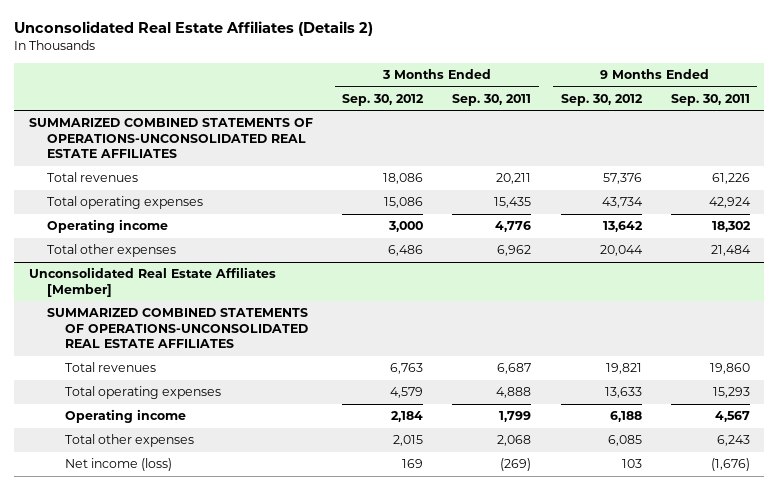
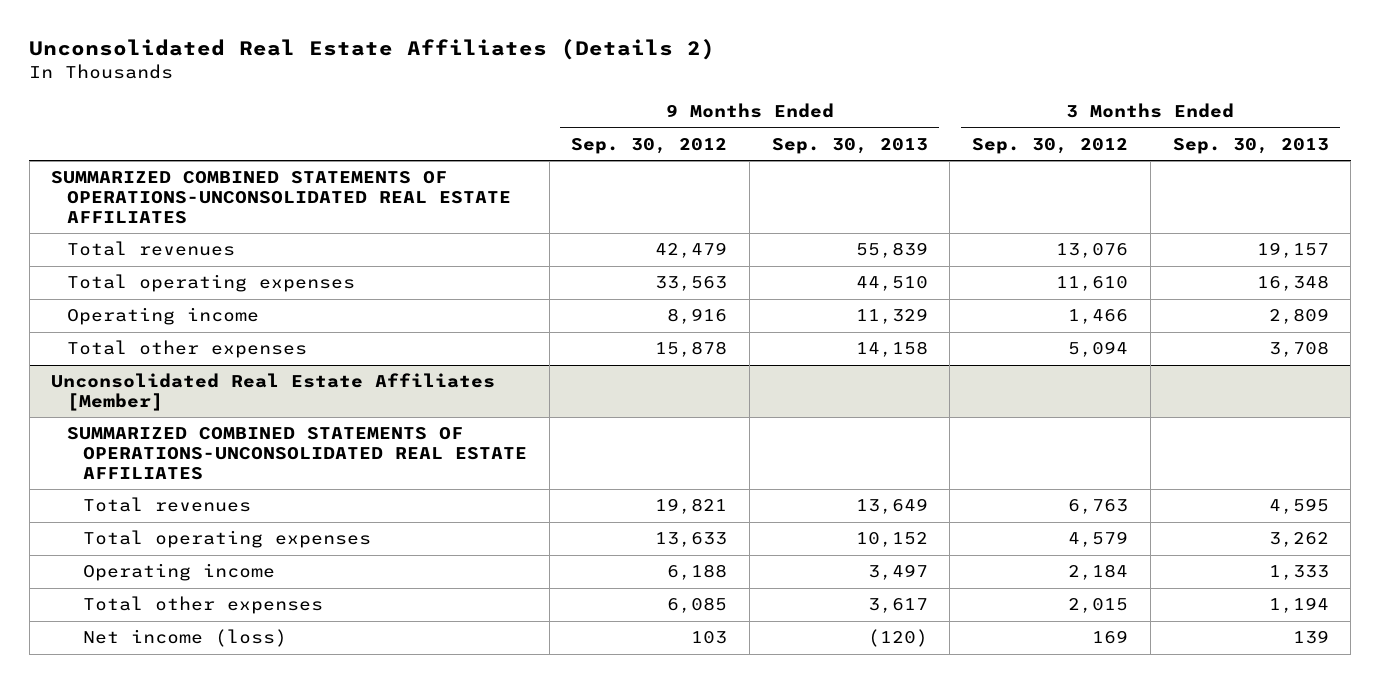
- | 3 Months Ended Sep. 30, 2012 | 3 Months Ended Sep. 30, 2011 | 9 Months Ended Sep. 30, 2012 | 9 Months Ended Sep. 30, 2011
+ | 9 Months Ended Sep. 30, 2012 | 9 Months Ended Sep. 30, 2013 | 3 Months Ended Sep. 30, 2012 | 3 Months Ended Sep. 30, 2013
- Total revenues | 18,086 | 20,211 | 57,376 | 61,226
- Total operating expenses | 15,086 | 15,435 | 43,734 | 42,924
- Operating income | 3,000 | 4,776 | 13,642 | 18,302
- Total other expenses | 6,486 | 6,962 | 20,044 | 21,484
+ Total revenues | 42,479 | 55,839 | 13,076 | 19,157
+ Total operating expenses | 33,563 | 44,510 | 11,610 | 16,348
+ Operating income | 8,916 | 11,329 | 1,466 | 2,809
+ Total other expenses | 15,878 | 14,158 | 5,094 | 3,708

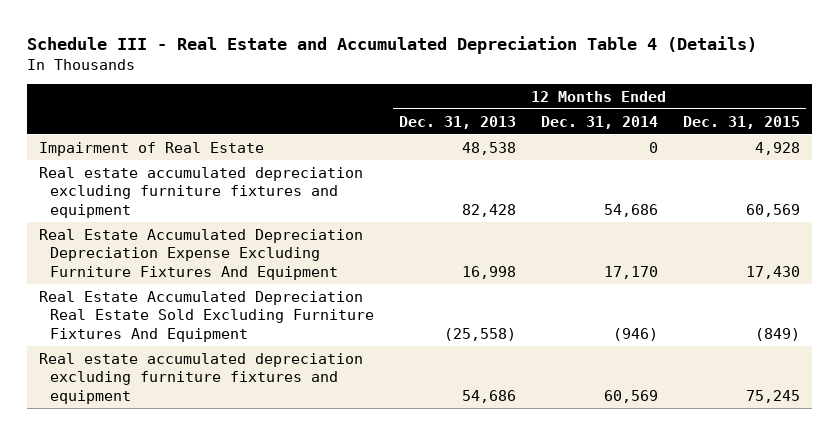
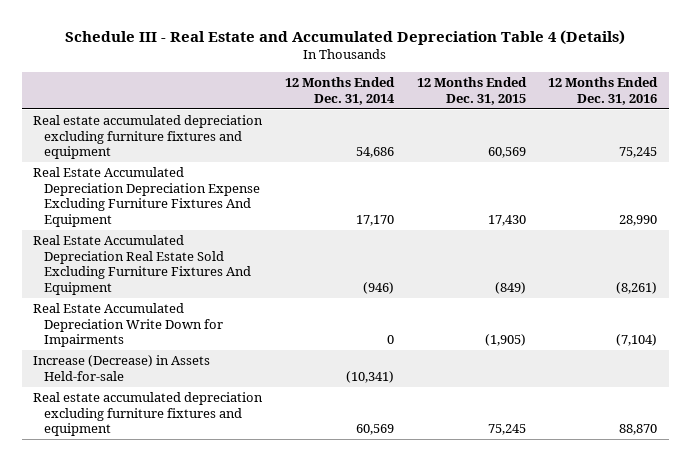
- | 12 Months Ended Dec. 31, 2013 | 12 Months Ended Dec. 31, 2014 | 12 Months Ended Dec. 31, 2015
+ | 12 Months Ended Dec. 31, 2014 | 12 Months Ended Dec. 31, 2015 | 12 Months Ended Dec. 31, 2016
- Impairment of Real Estate | 48,538 | 0 | 4,928
+ Real Estate Accumulated Depreciation Write Down for Impairments | 0 | (1,905) | (7,104)
+ Increase (Decrease) in Assets Held-for-sale | (10,341) | |

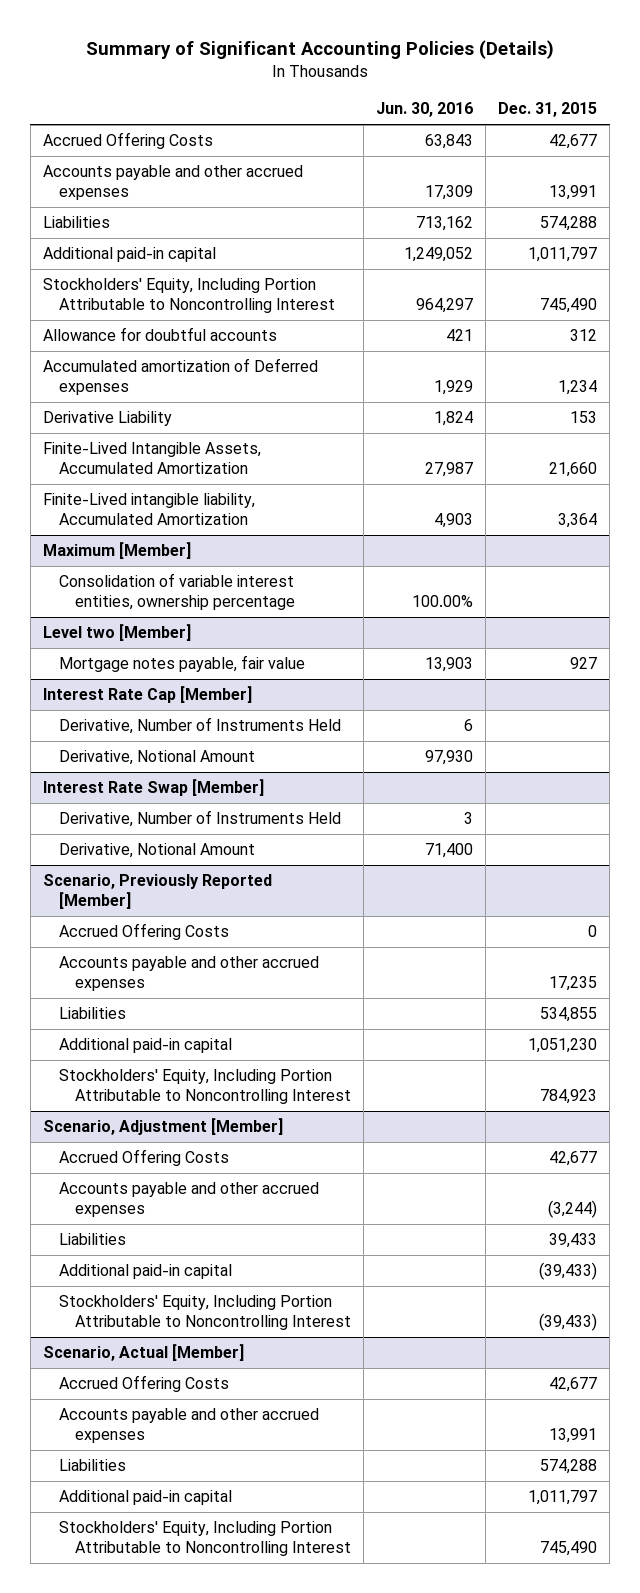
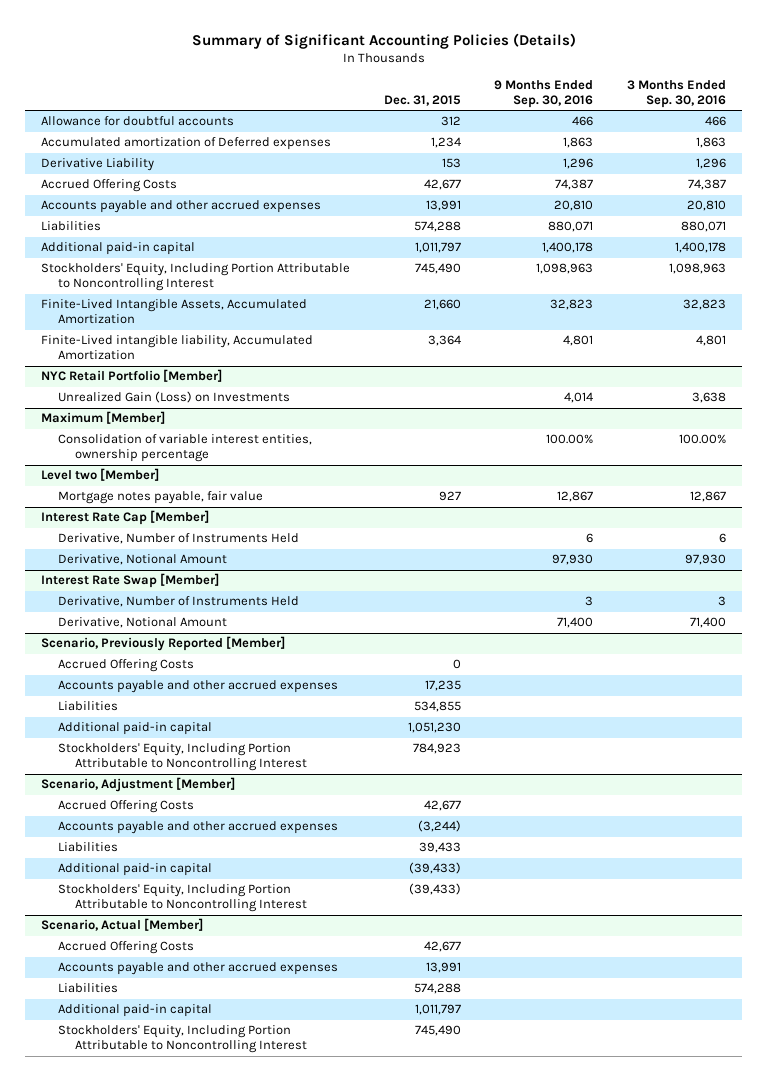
- | Jun. 30, 2016 | Dec. 31, 2015
+ | Dec. 31, 2015 | 9 Months Ended Sep. 30, 2016 | 3 Months Ended Sep. 30, 2016
moved up: Allowance for doubtful accounts | 312 | 466 | 466
moved up: Accumulated amortization of Deferred expenses | 1,234 | 1,863 | 1,863
moved up: Derivative Liability | 153 | 1,296 | 1,296
+ NYC Retail Portfolio [Member]
+ Unrealized Gain (Loss) on Investments | | 4,014 | 3,638

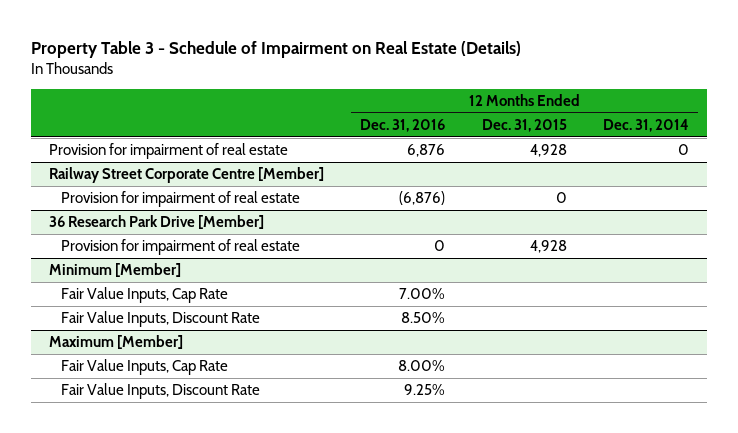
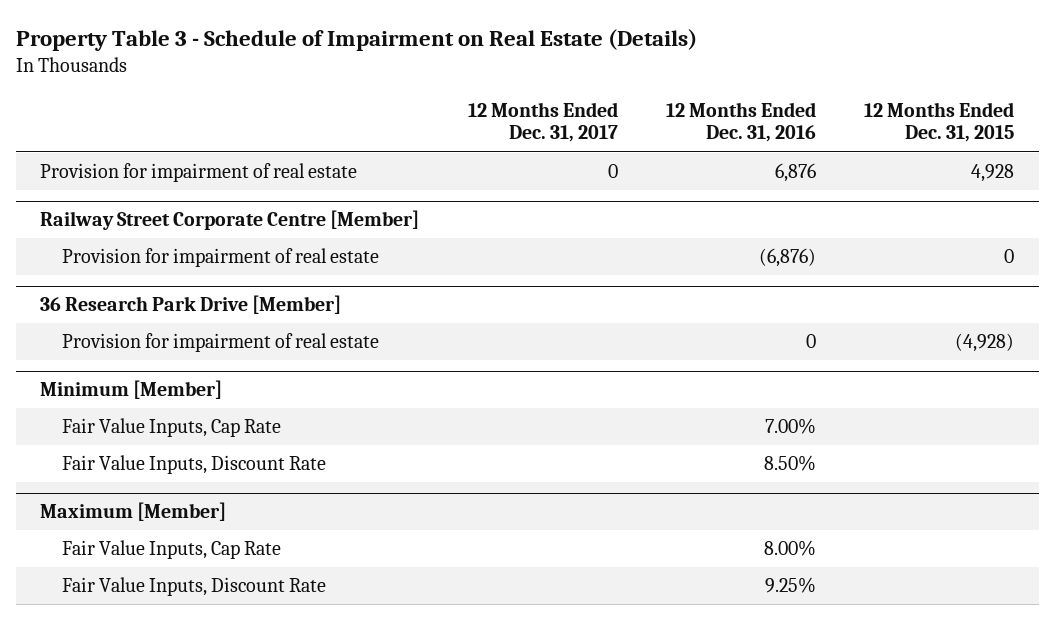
- | 12 Months Ended Dec. 31, 2016 | 12 Months Ended Dec. 31, 2015 | 12 Months Ended Dec. 31, 2014
+ | 12 Months Ended Dec. 31, 2017 | 12 Months Ended Dec. 31, 2016 | 12 Months Ended Dec. 31, 2015
@ 36 Research Park Drive [Member]
- Provision for impairment of real estate | 0 | 4,928 |
+ Provision for impairment of real estate | | 0 | (4,928)

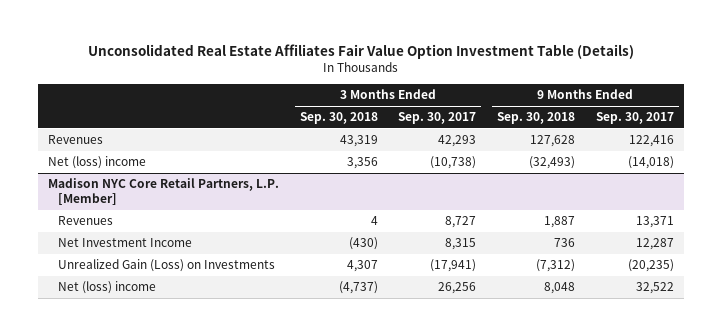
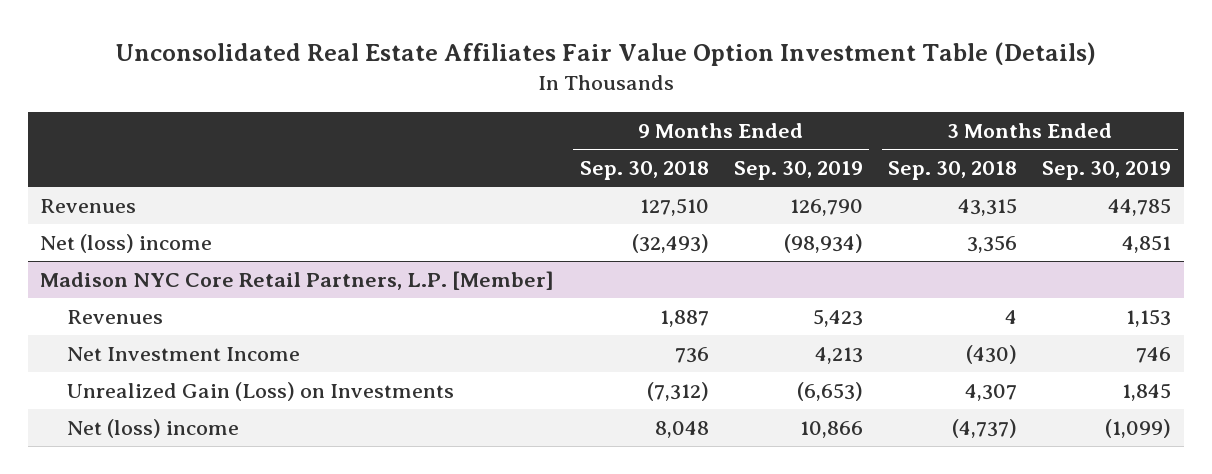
- | 3 Months Ended Sep. 30, 2018 | 3 Months Ended Sep. 30, 2017 | 9 Months Ended Sep. 30, 2018 | 9 Months Ended Sep. 30, 2017
+ | 9 Months Ended Sep. 30, 2018 | 9 Months Ended Sep. 30, 2019 | 3 Months Ended Sep. 30, 2018 | 3 Months Ended Sep. 30, 2019
- Revenues | 43,319 | 42,293 | 127,628 | 122,416
+ Revenues | 127,510 | 126,790 | 43,315 | 44,785

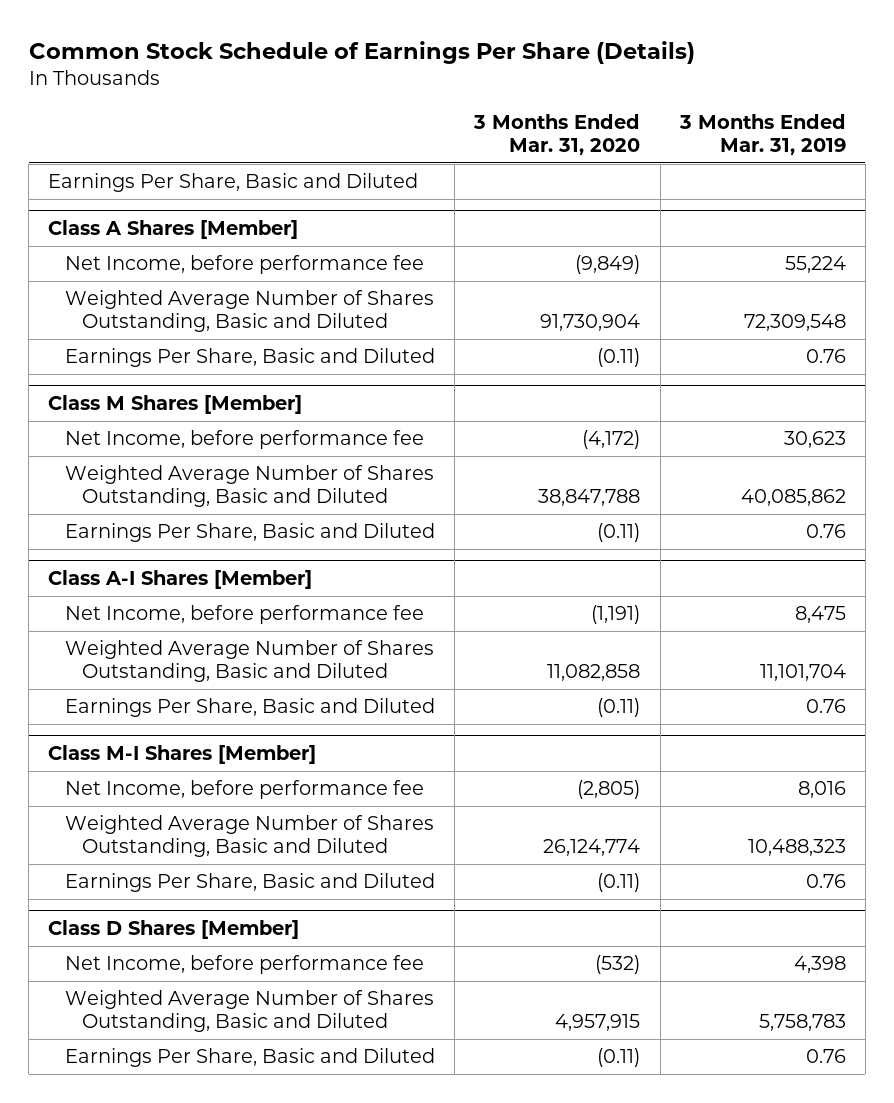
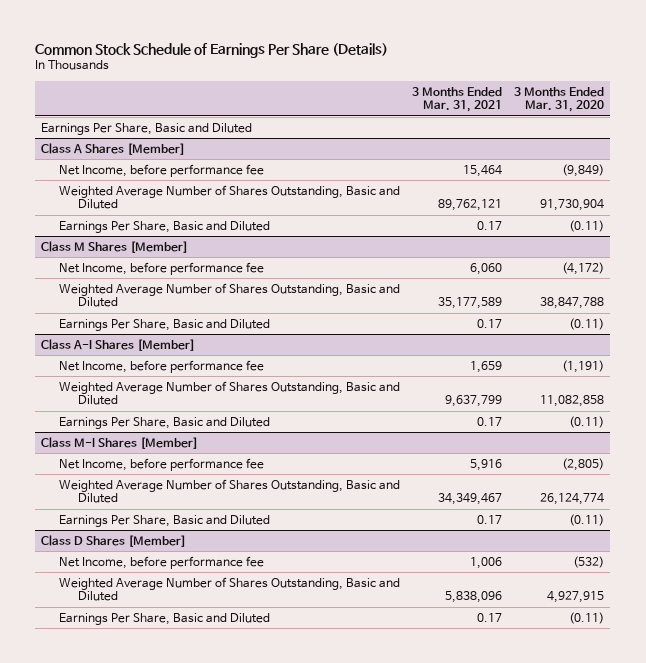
- | 3 Months Ended Mar. 31, 2020 | 3 Months Ended Mar. 31, 2019
+ | 3 Months Ended Mar. 31, 2021 | 3 Months Ended Mar. 31, 2020
@ Class D Shares [Member]
- Weighted Average Number of Shares Outstanding, Basic and Diluted | 4,957,915 | 5,758,783
+ Weighted Average Number of Shares Outstanding, Basic and Diluted | 5,838,096 | 4,927,915

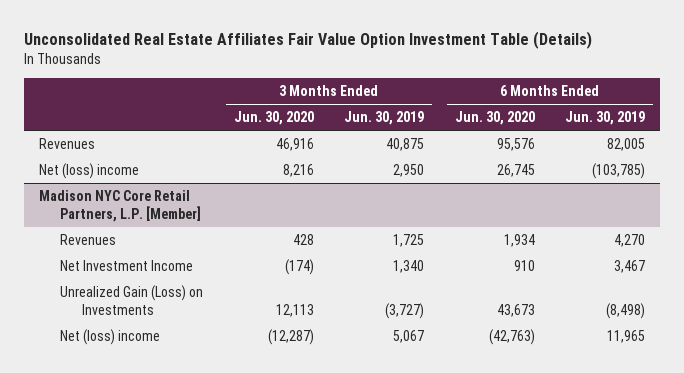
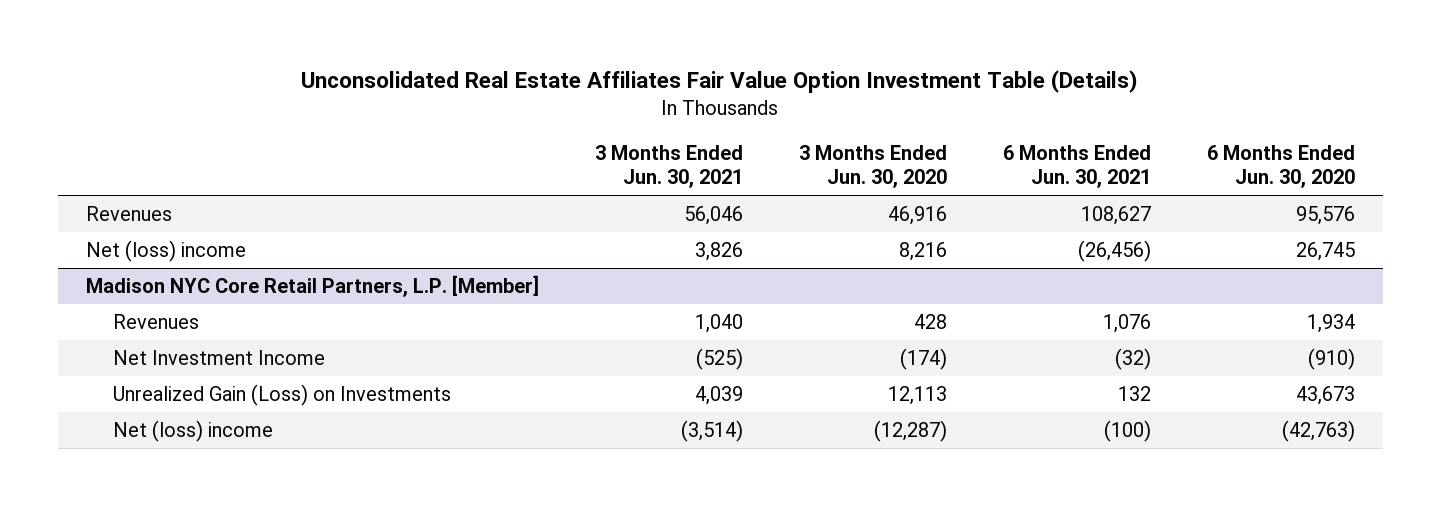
- | 3 Months Ended Jun. 30, 2020 | 3 Months Ended Jun. 30, 2019 | 6 Months Ended Jun. 30, 2020 | 6 Months Ended Jun. 30, 2019
+ | 3 Months Ended Jun. 30, 2021 | 3 Months Ended Jun. 30, 2020 | 6 Months Ended Jun. 30, 2021 | 6 Months Ended Jun. 30, 2020
@ Madison NYC Core Retail Partners, L.P. [Member]
- Net Investment Income | (174) | 1,340 | 910 | 3,467
+ Net Investment Income | (525) | (174) | (32) | (910)

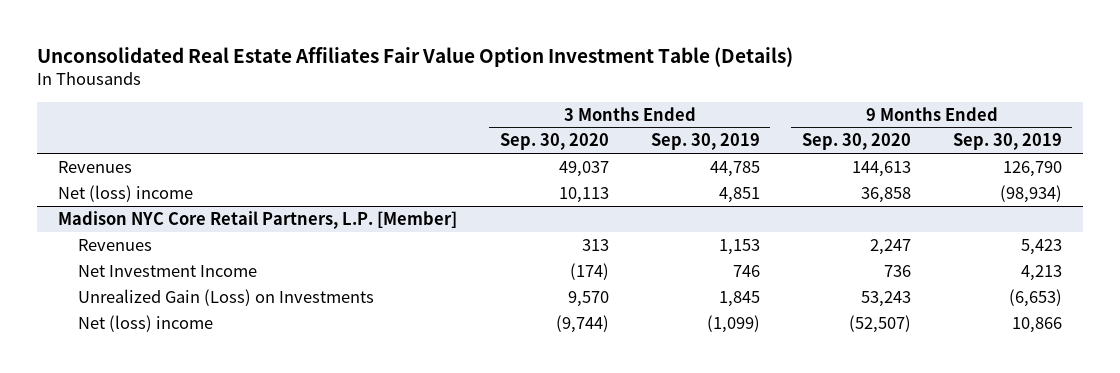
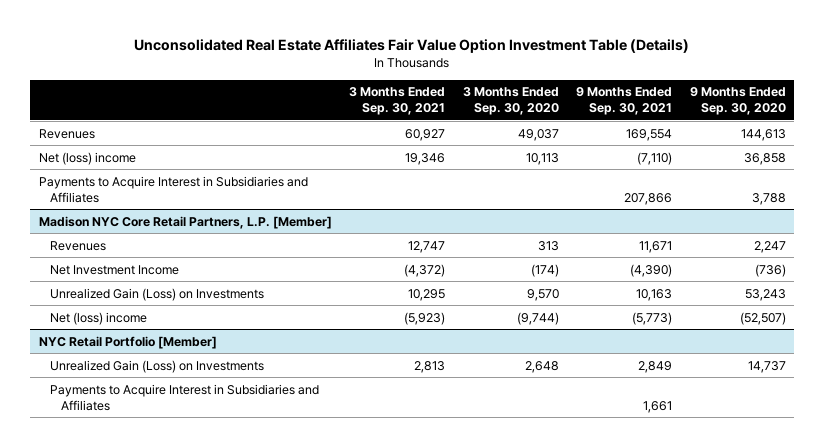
- | 3 Months Ended Sep. 30, 2020 | 3 Months Ended Sep. 30, 2019 | 9 Months Ended Sep. 30, 2020 | 9 Months Ended Sep. 30, 2019
+ | 3 Months Ended Sep. 30, 2021 | 3 Months Ended Sep. 30, 2020 | 9 Months Ended Sep. 30, 2021 | 9 Months Ended Sep. 30, 2020
+ Payments to Acquire Interest in Subsidiaries and Affiliates | | | 207,866 | 3,788
@ Madison NYC Core Retail Partners, L.P. [Member]
- Net Investment Income | (174) | 746 | 736 | 4,213
+ Net Investment Income | (4,372) | (174) | (4,390) | (736)
+ NYC Retail Portfolio [Member]
+ Unrealized Gain (Loss) on Investments | 2,813 | 2,648 | 2,849 | 14,737
+ Payments to Acquire Interest in Subsidiaries and Affiliates | | | 1,661 |

